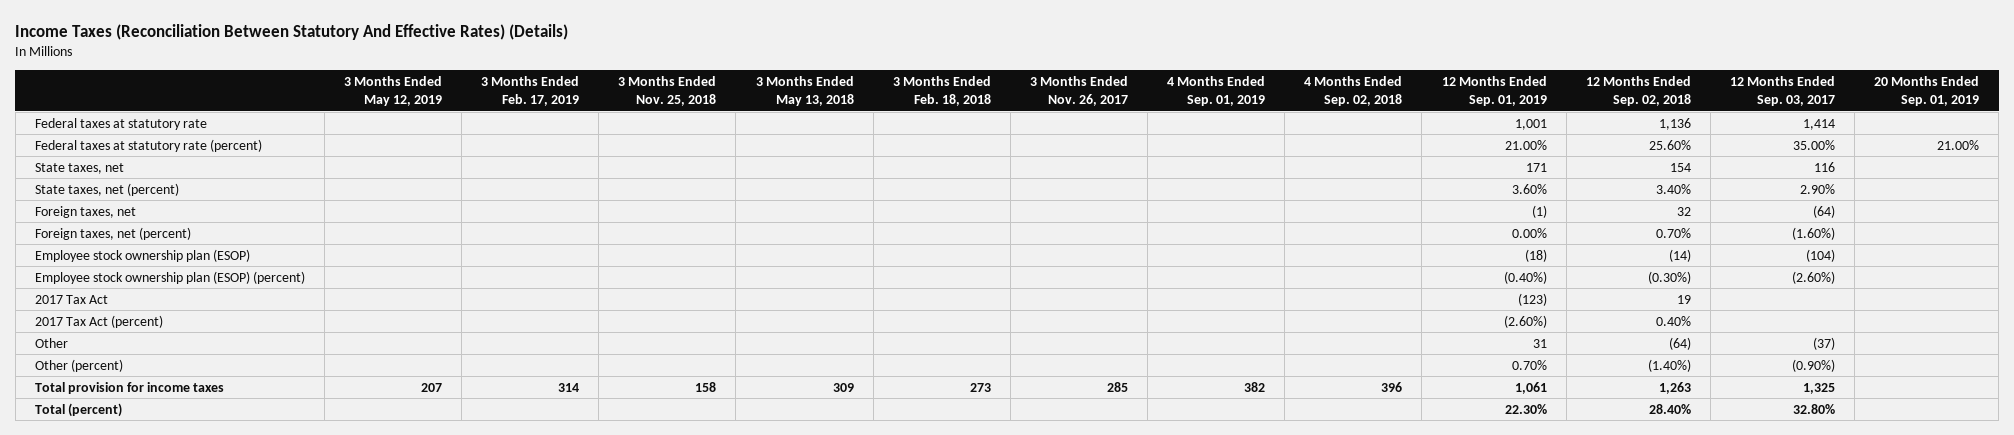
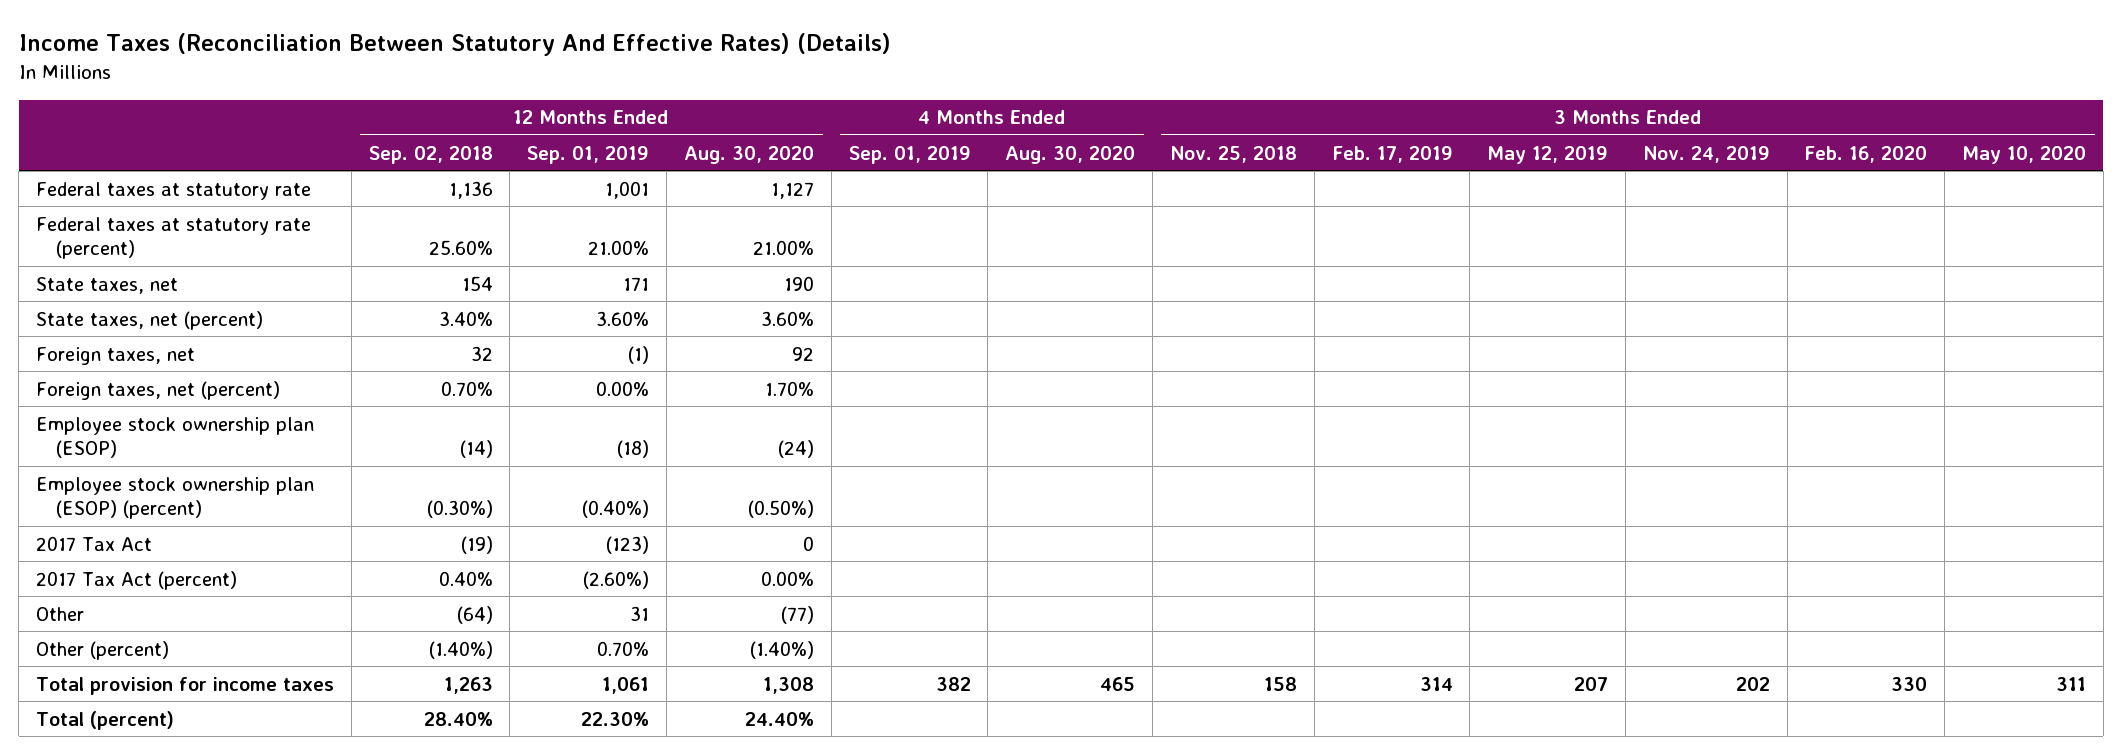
- | 3 Months Ended May 12, 2019 | 3 Months Ended Feb. 17, 2019 | 3 Months Ended Nov. 25, 2018 | 3 Months Ended May 13, 2018 | 3 Months Ended Feb. 18, 2018 | 3 Months Ended Nov. 26, 2017 | 4 Months Ended Sep. 01, 2019 | 4 Months Ended Sep. 02, 2018 | 12 Months Ended Sep. 01, 2019 | 12 Months Ended Sep. 02, 2018 | 12 Months Ended Sep. 03, 2017 | 20 Months Ended Sep. 01, 2019
+ | 12 Months Ended Sep. 02, 2018 | 12 Months Ended Sep. 01, 2019 | 12 Months Ended Aug. 30, 2020 | 4 Months Ended Sep. 01, 2019 | 4 Months Ended Aug. 30, 2020 | 3 Months Ended Nov. 25, 2018 | 3 Months Ended Feb. 17, 2019 | 3 Months Ended May 12, 2019 | 3 Months Ended Nov. 24, 2019 | 3 Months Ended Feb. 16, 2020 | 3 Months Ended May 10, 2020
- 2017 Tax Act | | | | | | | | | (123) | 19 | |
+ 2017 Tax Act | (19) | (123) | 0 | | | | | | | |

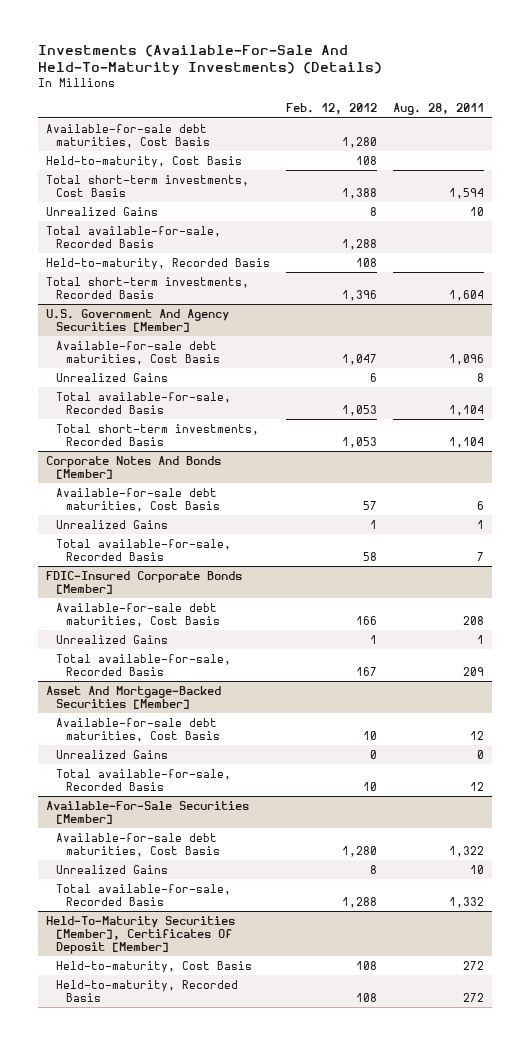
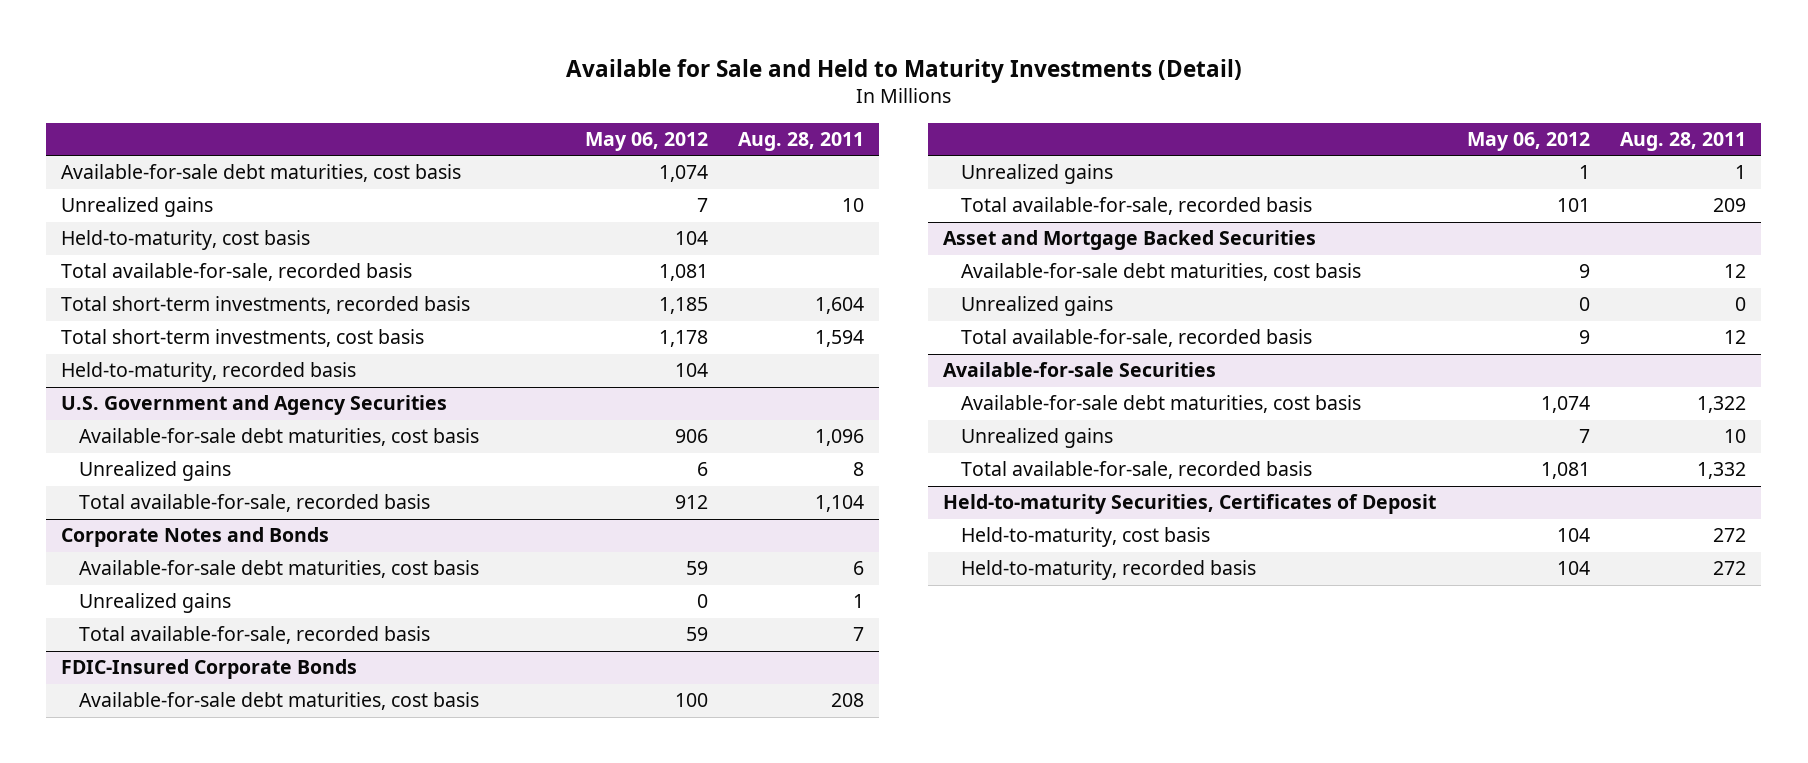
- Investments (Available-For-Sale And Held-To-Maturity Investments) (Details)
+ Available for Sale and Held to Maturity Investments (Detail)
- | Feb. 12, 2012 | Aug. 28, 2011
+ | May 06, 2012 | Aug. 28, 2011
- Available-for-sale debt maturities, Cost Basis | 1,280 |
- Held-to-maturity, Cost Basis | 108 |
- Total short-term investments, Cost Basis | 1,388 | 1,594
- Unrealized Gains | 8 | 10
- Total available-for-sale, Recorded Basis | 1,288 |
- Held-to-maturity, Recorded Basis | 108 |
- Total short-term investments, Recorded Basis | 1,396 | 1,604
- U.S. Government And Agency Securities [Member]
- Available-for-sale debt maturities, Cost Basis | 1,047 | 1,096
- Unrealized Gains | 6 | 8
- Total available-for-sale, Recorded Basis | 1,053 | 1,104
- Total short-term investments, Recorded Basis | 1,053 | 1,104
- Corporate Notes And Bonds [Member]
- Available-for-sale debt maturities, Cost Basis | 57 | 6
- Unrealized Gains | 1 | 1
- Total available-for-sale, Recorded Basis | 58 | 7
- FDIC-Insured Corporate Bonds [Member]
- Available-for-sale debt maturities, Cost Basis | 166 | 208
- Unrealized Gains | 1 | 1
- Total available-for-sale, Recorded Basis | 167 | 209
- Asset And Mortgage-Backed Securities [Member]
- Available-for-sale debt maturities, Cost Basis | 10 | 12
- Unrealized Gains | 0 | 0
- Total available-for-sale, Recorded Basis | 10 | 12
- Available-For-Sale Securities [Member]
- Available-for-sale debt maturities, Cost Basis | 1,280 | 1,322
- Unrealized Gains | 8 | 10
- Total available-for-sale, Recorded Basis | 1,288 | 1,332
- Held-To-Maturity Securities [Member], Certificates Of Deposit [Member]
- Held-to-maturity, Cost Basis | 108 | 272
- Held-to-maturity, Recorded Basis | 108 | 272
+ Available-for-sale debt maturities, cost basis | 1,074 |
+ Unrealized gains | 7 | 10
+ Held-to-maturity, cost basis | 104 |
+ Total available-for-sale, recorded basis | 1,081 |
+ Total short-term investments, recorded basis | 1,185 | 1,604
+ Total short-term investments, cost basis | 1,178 | 1,594
+ Held-to-maturity, recorded basis | 104 |
+ U.S. Government and Agency Securities
+ Available-for-sale debt maturities, cost basis | 906 | 1,096
+ Unrealized gains | 6 | 8
+ Total available-for-sale, recorded basis | 912 | 1,104
+ Corporate Notes and Bonds
+ Available-for-sale debt maturities, cost basis | 59 | 6
+ Unrealized gains | 0 | 1
+ Total available-for-sale, recorded basis | 59 | 7
+ FDIC-Insured Corporate Bonds
+ Available-for-sale debt maturities, cost basis | 100 | 208
+ Unrealized gains | 1 | 1
+ Total available-for-sale, recorded basis | 101 | 209
+ Asset and Mortgage Backed Securities
+ Available-for-sale debt maturities, cost basis | 9 | 12
+ Unrealized gains | 0 | 0
+ Total available-for-sale, recorded basis | 9 | 12
+ Available-for-sale Securities
+ Available-for-sale debt maturities, cost basis | 1,074 | 1,322
+ Unrealized gains | 7 | 10
+ Total available-for-sale, recorded basis | 1,081 | 1,332
+ Held-to-maturity Securities, Certificates of Deposit
+ Held-to-maturity, cost basis | 104 | 272
+ Held-to-maturity, recorded basis | 104 | 272

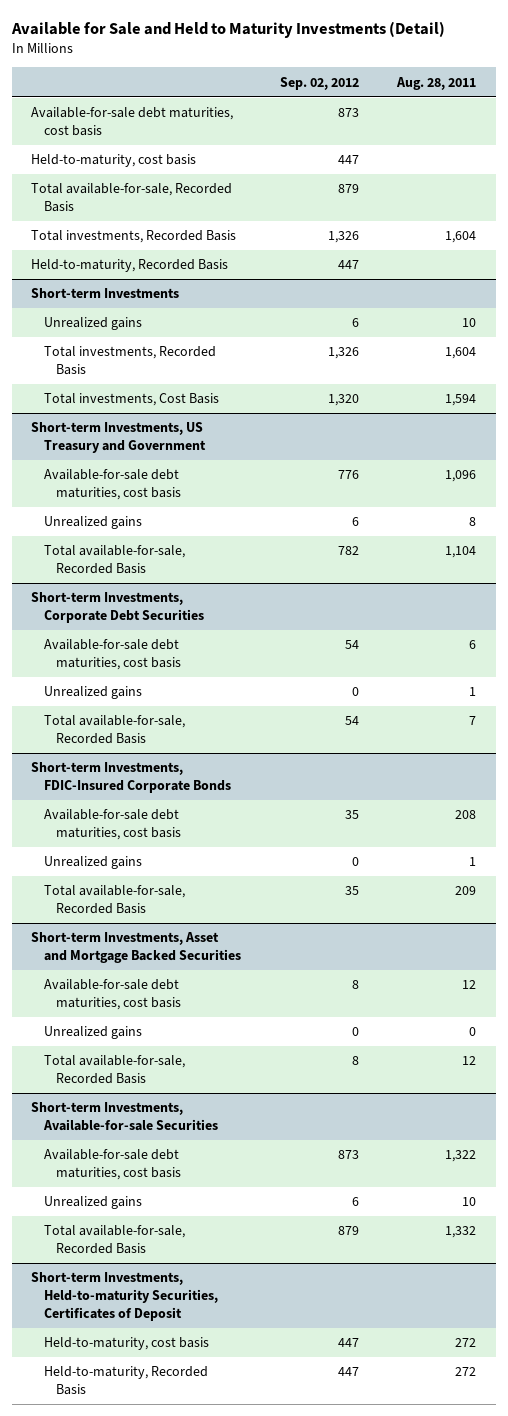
- | May 06, 2012 | Aug. 28, 2011
+ | Sep. 02, 2012 | Aug. 28, 2011
- Unrealized gains | 7 | 10
- Total available-for-sale, recorded basis | 1,081 |
- Total short-term investments, recorded basis | 1,185 | 1,604
- Total short-term investments, cost basis | 1,178 | 1,594
- Held-to-maturity, recorded basis | 104 |
- U.S. Government and Agency Securities
+ Total available-for-sale, Recorded Basis | 879 |
+ Total investments, Recorded Basis | 1,326 | 1,604
+ Held-to-maturity, Recorded Basis | 447 |
+ Short-term Investments
+ Unrealized gains | 6 | 10
+ Total investments, Recorded Basis | 1,326 | 1,604
+ Total investments, Cost Basis | 1,320 | 1,594
+ Short-term Investments, US Treasury and Government
- Total available-for-sale, recorded basis | 912 | 1,104
- Corporate Notes and Bonds
+ Total available-for-sale, Recorded Basis | 782 | 1,104
+ Short-term Investments, Corporate Debt Securities
- Total available-for-sale, recorded basis | 59 | 7
- FDIC-Insured Corporate Bonds
+ Total available-for-sale, Recorded Basis | 54 | 7
+ Short-term Investments, FDIC-Insured Corporate Bonds
- Total available-for-sale, recorded basis | 101 | 209
- Asset and Mortgage Backed Securities
+ Total available-for-sale, Recorded Basis | 35 | 209
+ Short-term Investments, Asset and Mortgage Backed Securities
- Total available-for-sale, recorded basis | 9 | 12
- Available-for-sale Securities
+ Total available-for-sale, Recorded Basis | 8 | 12
+ Short-term Investments, Available-for-sale Securities
- Total available-for-sale, recorded basis | 1,081 | 1,332
- Held-to-maturity Securities, Certificates of Deposit
+ Total available-for-sale, Recorded Basis | 879 | 1,332
+ Short-term Investments, Held-to-maturity Securities, Certificates of Deposit
- Held-to-maturity, recorded basis | 104 | 272
+ Held-to-maturity, Recorded Basis | 447 | 272

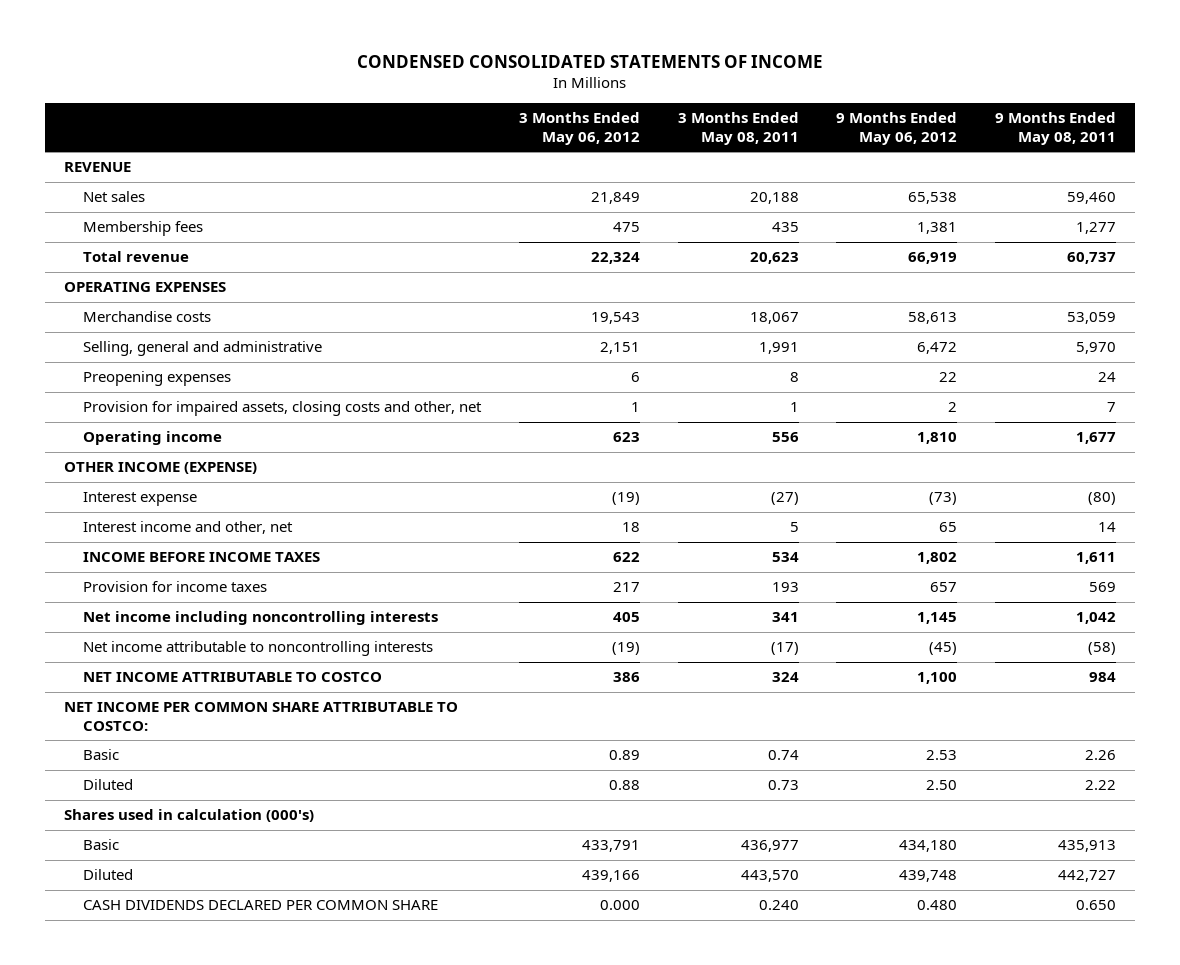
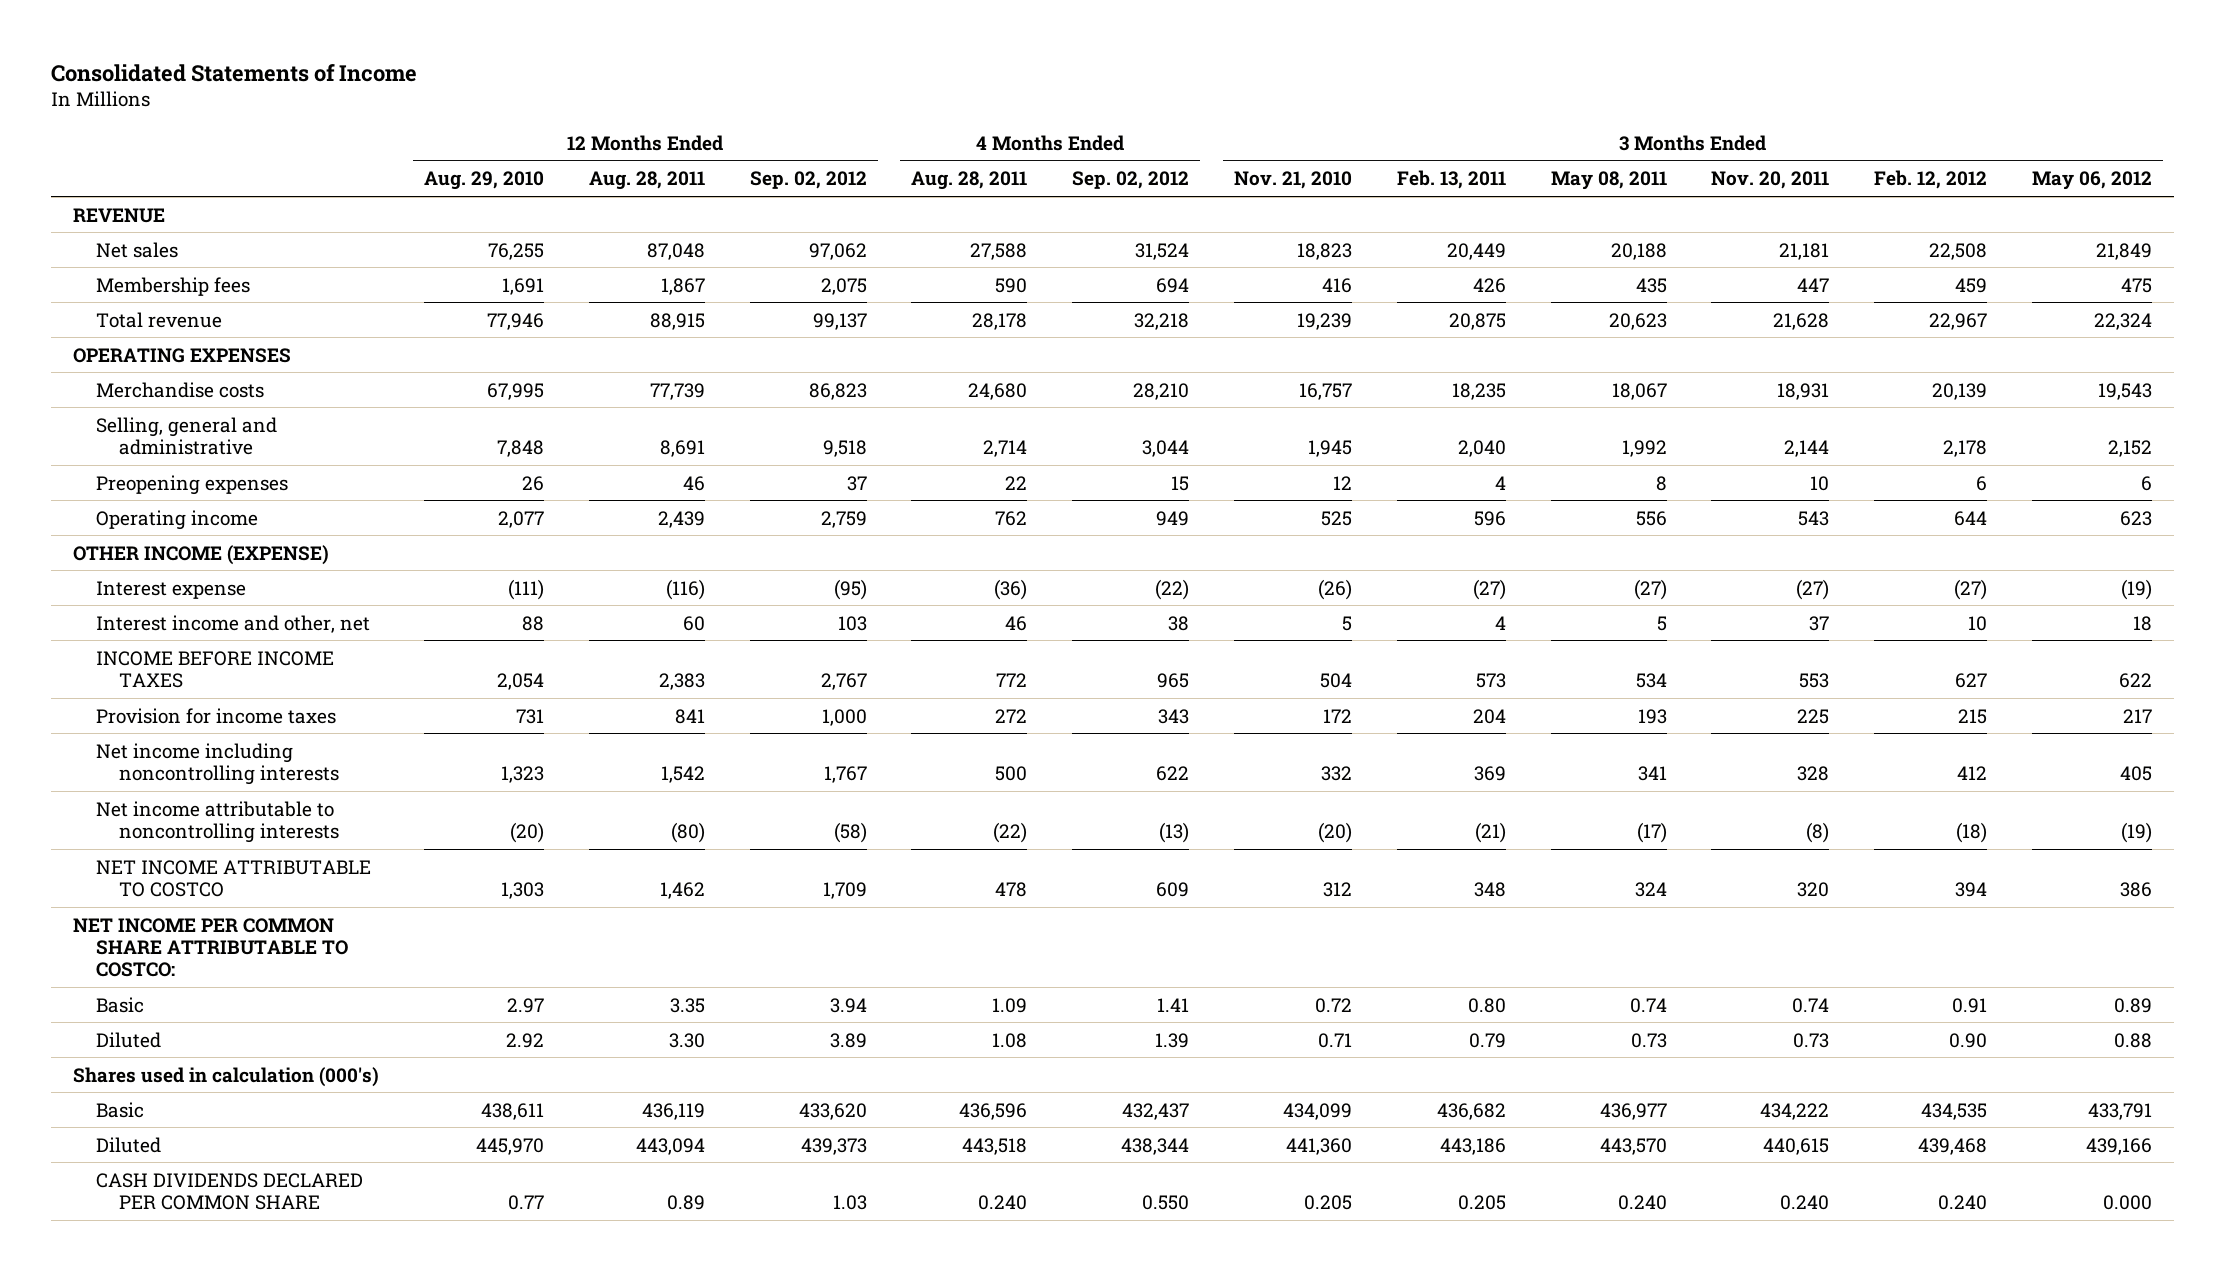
- CONDENSED CONSOLIDATED STATEMENTS OF INCOME
+ Consolidated Statements of Income
- | 3 Months Ended May 06, 2012 | 3 Months Ended May 08, 2011 | 9 Months Ended May 06, 2012 | 9 Months Ended May 08, 2011
+ | 12 Months Ended Aug. 29, 2010 | 12 Months Ended Aug. 28, 2011 | 12 Months Ended Sep. 02, 2012 | 4 Months Ended Aug. 28, 2011 | 4 Months Ended Sep. 02, 2012 | 3 Months Ended Nov. 21, 2010 | 3 Months Ended Feb. 13, 2011 | 3 Months Ended May 08, 2011 | 3 Months Ended Nov. 20, 2011 | 3 Months Ended Feb. 12, 2012 | 3 Months Ended May 06, 2012
- Selling, general and administrative | 2,151 | 1,991 | 6,472 | 5,970
+ Selling, general and administrative | 7,848 | 8,691 | 9,518 | 2,714 | 3,044 | 1,945 | 2,040 | 1,992 | 2,144 | 2,178 | 2,152
- Provision for impaired assets, closing costs and other, net | 1 | 1 | 2 | 7

